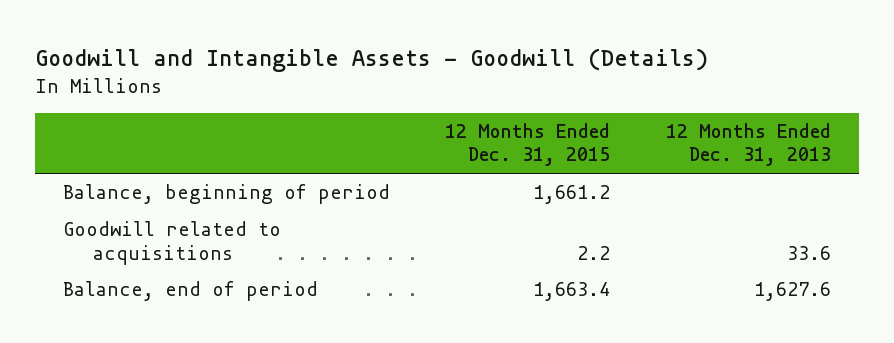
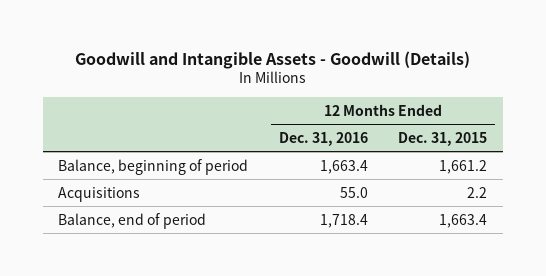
- | 12 Months Ended Dec. 31, 2015 | 12 Months Ended Dec. 31, 2013
+ | 12 Months Ended Dec. 31, 2016 | 12 Months Ended Dec. 31, 2015
- Goodwill related to acquisitions | 2.2 | 33.6
+ Acquisitions | 55.0 | 2.2

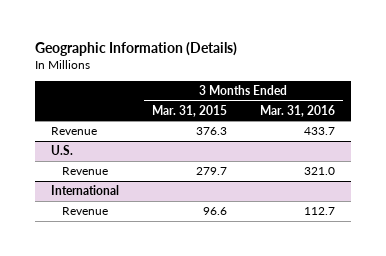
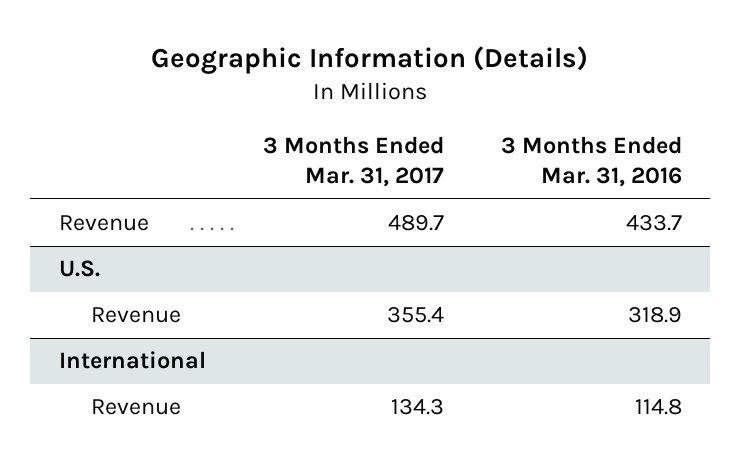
- | 3 Months Ended Mar. 31, 2015 | 3 Months Ended Mar. 31, 2016
+ | 3 Months Ended Mar. 31, 2017 | 3 Months Ended Mar. 31, 2016
@ U.S.
- Revenue | 279.7 | 321.0
+ Revenue | 355.4 | 318.9
@ International
- Revenue | 96.6 | 112.7
+ Revenue | 134.3 | 114.8

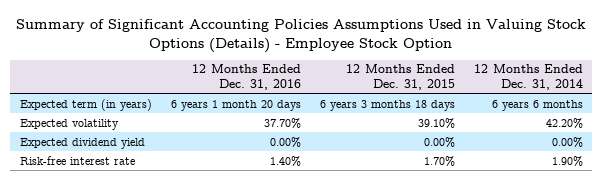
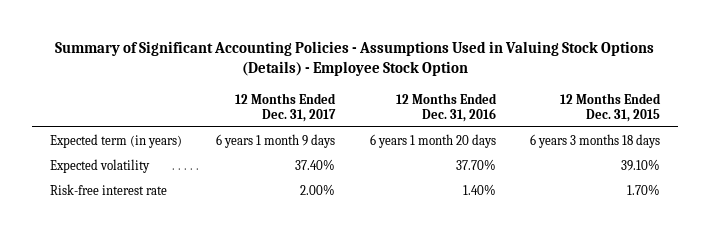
- Summary of Significant Accounting Policies Assumptions Used in Valuing Stock Options (Details) - Employee Stock Option
+ Summary of Significant Accounting Policies - Assumptions Used in Valuing Stock Options (Details) - Employee Stock Option
- | 12 Months Ended Dec. 31, 2016 | 12 Months Ended Dec. 31, 2015 | 12 Months Ended Dec. 31, 2014
+ | 12 Months Ended Dec. 31, 2017 | 12 Months Ended Dec. 31, 2016 | 12 Months Ended Dec. 31, 2015
- Expected dividend yield | 0.00% | 0.00% | 0.00%

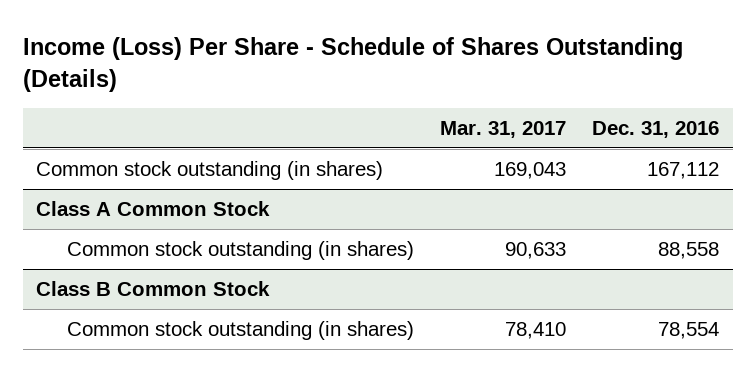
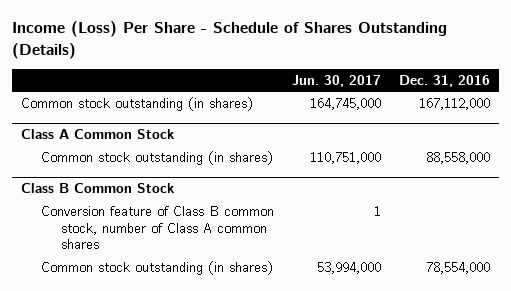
- | Mar. 31, 2017 | Dec. 31, 2016
+ | Jun. 30, 2017 | Dec. 31, 2016
- Common stock outstanding (in shares) | 169,043 | 167,112
+ Common stock outstanding (in shares) | 164,745,000 | 167,112,000
@ Class A Common Stock
- Common stock outstanding (in shares) | 90,633 | 88,558
+ Common stock outstanding (in shares) | 110,751,000 | 88,558,000
@ Class B Common Stock
- Common stock outstanding (in shares) | 78,410 | 78,554
+ Conversion feature of Class B common stock, number of Class A common shares | 1 |
+ Common stock outstanding (in shares) | 53,994,000 | 78,554,000

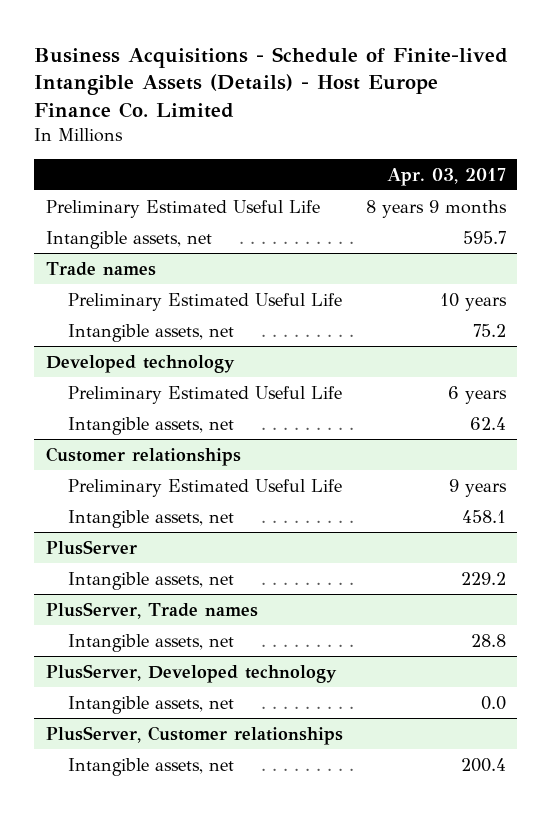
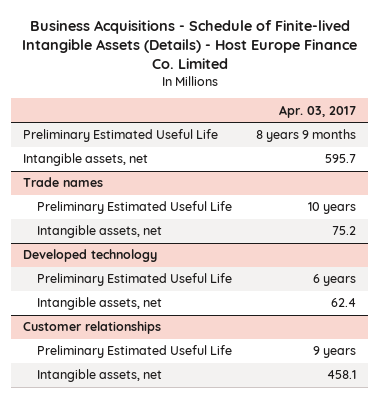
- PlusServer
- Intangible assets, net | 229.2
- PlusServer, Trade names
- Intangible assets, net | 28.8
- PlusServer, Developed technology
- Intangible assets, net | 0.0
- PlusServer, Customer relationships
- Intangible assets, net | 200.4

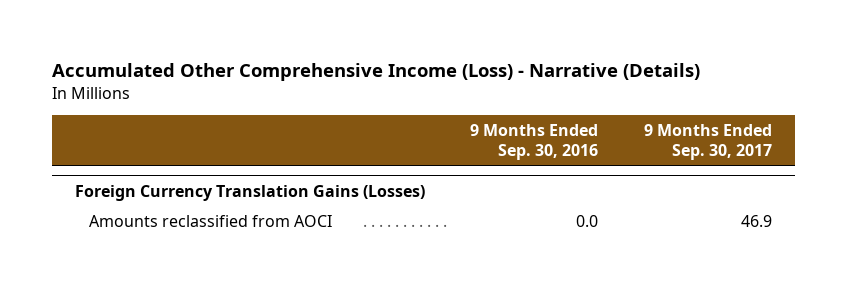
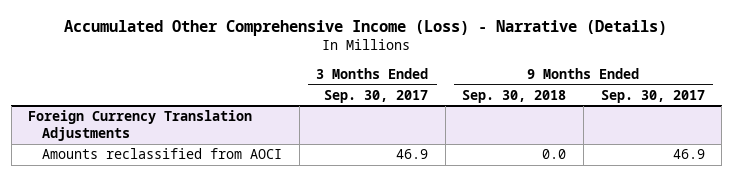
- | 9 Months Ended Sep. 30, 2016 | 9 Months Ended Sep. 30, 2017
+ | 3 Months Ended Sep. 30, 2017 | 9 Months Ended Sep. 30, 2018 | 9 Months Ended Sep. 30, 2017
- Foreign Currency Translation Gains (Losses)
+ Foreign Currency Translation Adjustments

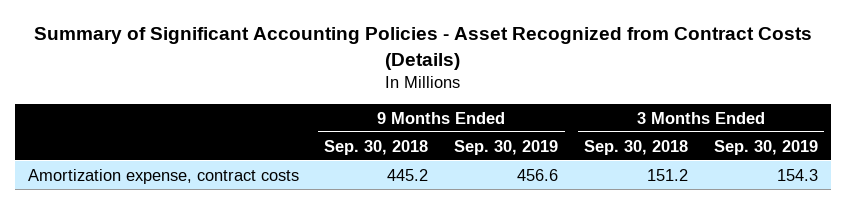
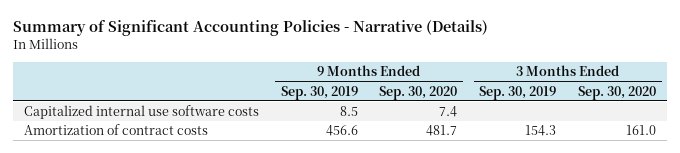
- Summary of Significant Accounting Policies - Asset Recognized from Contract Costs (Details)
+ Summary of Significant Accounting Policies - Narrative (Details)
- | 9 Months Ended Sep. 30, 2018 | 9 Months Ended Sep. 30, 2019 | 3 Months Ended Sep. 30, 2018 | 3 Months Ended Sep. 30, 2019
+ | 9 Months Ended Sep. 30, 2019 | 9 Months Ended Sep. 30, 2020 | 3 Months Ended Sep. 30, 2019 | 3 Months Ended Sep. 30, 2020
- Amortization expense, contract costs | 445.2 | 456.6 | 151.2 | 154.3
+ Capitalized internal use software costs | 8.5 | 7.4 | |
+ Amortization of contract costs | 456.6 | 481.7 | 154.3 | 161.0

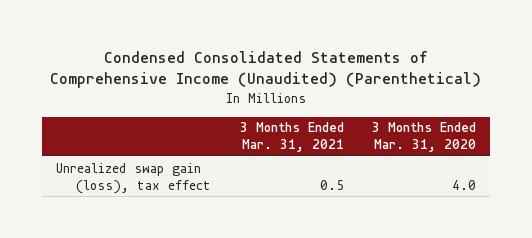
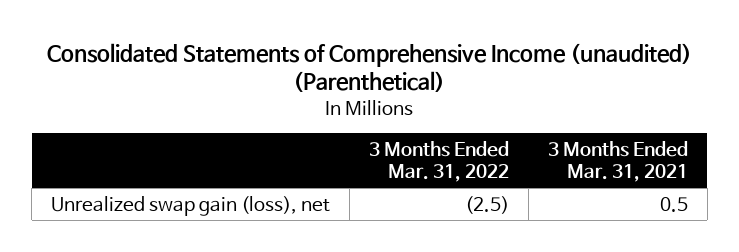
- Condensed Consolidated Statements of Comprehensive Income (Unaudited) (Parenthetical)
+ Consolidated Statements of Comprehensive Income (unaudited) (Parenthetical)
- | 3 Months Ended Mar. 31, 2021 | 3 Months Ended Mar. 31, 2020
+ | 3 Months Ended Mar. 31, 2022 | 3 Months Ended Mar. 31, 2021
- Unrealized swap gain (loss), tax effect | 0.5 | 4.0
+ Unrealized swap gain (loss), net | (2.5) | 0.5

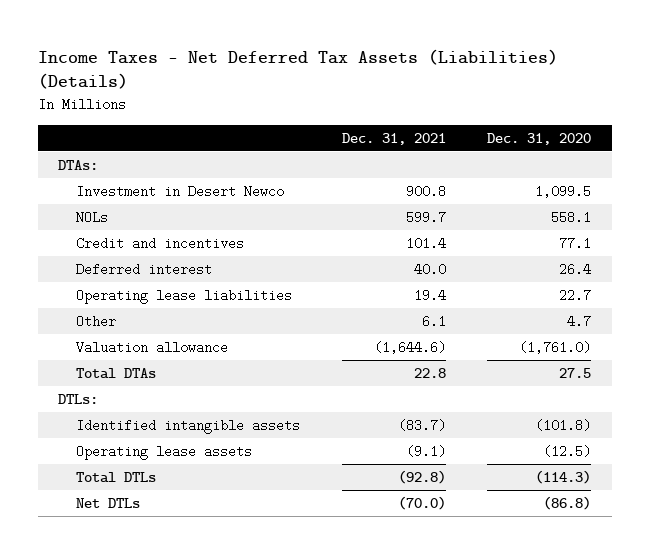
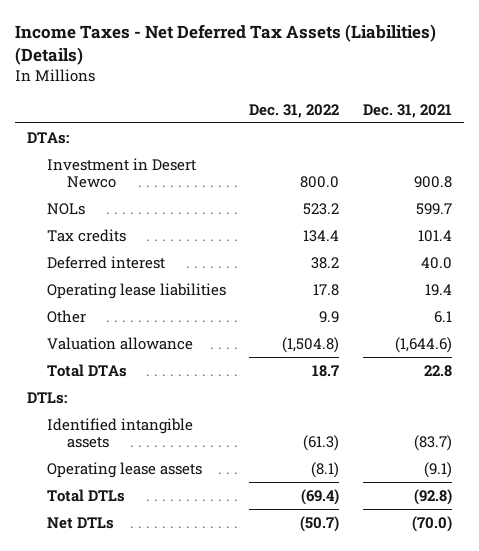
- | Dec. 31, 2021 | Dec. 31, 2020
+ | Dec. 31, 2022 | Dec. 31, 2021
- Credit and incentives | 101.4 | 77.1
+ Tax credits | 134.4 | 101.4

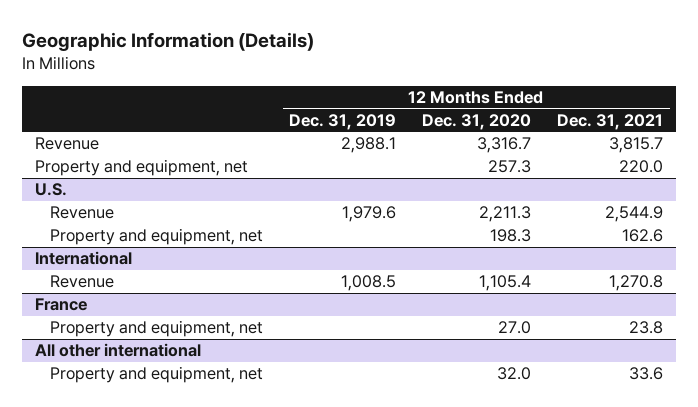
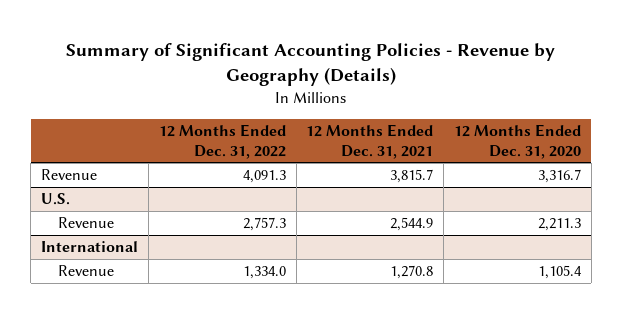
- Geographic Information (Details)
+ Summary of Significant Accounting Policies - Revenue by Geography (Details)
- | 12 Months Ended Dec. 31, 2019 | 12 Months Ended Dec. 31, 2020 | 12 Months Ended Dec. 31, 2021
+ | 12 Months Ended Dec. 31, 2022 | 12 Months Ended Dec. 31, 2021 | 12 Months Ended Dec. 31, 2020
- Property and equipment, net | | 257.3 | 220.0
@ U.S.
- Property and equipment, net | | 198.3 | 162.6
- France
- Property and equipment, net | | 27.0 | 23.8
- All other international
- Property and equipment, net | | 32.0 | 33.6

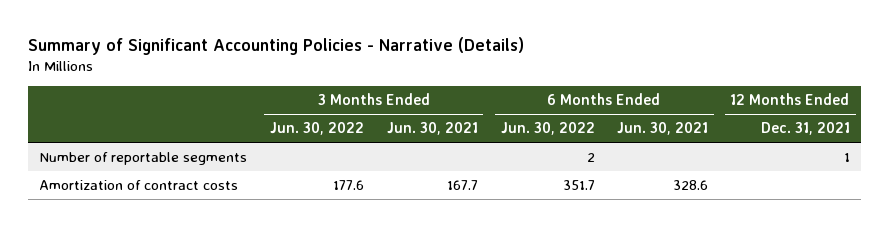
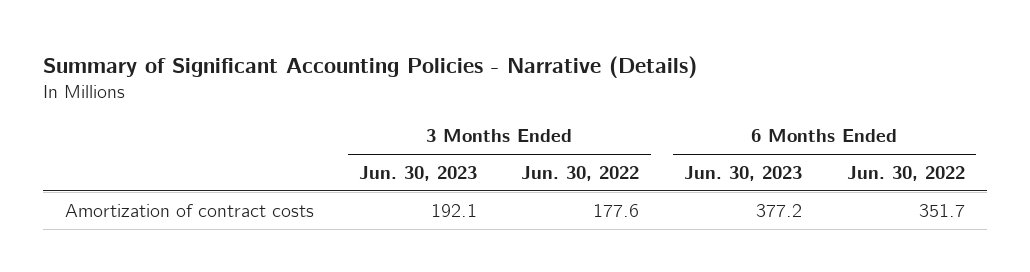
- | 3 Months Ended Jun. 30, 2022 | 3 Months Ended Jun. 30, 2021 | 6 Months Ended Jun. 30, 2022 | 6 Months Ended Jun. 30, 2021 | 12 Months Ended Dec. 31, 2021
+ | 3 Months Ended Jun. 30, 2023 | 3 Months Ended Jun. 30, 2022 | 6 Months Ended Jun. 30, 2023 | 6 Months Ended Jun. 30, 2022
- Number of reportable segments | | | 2 | | 1

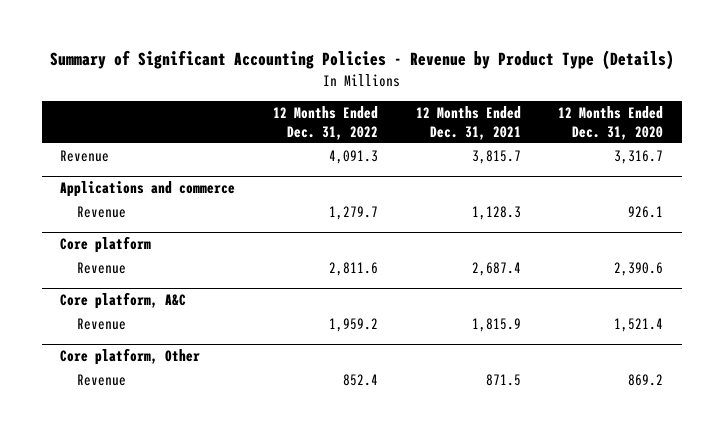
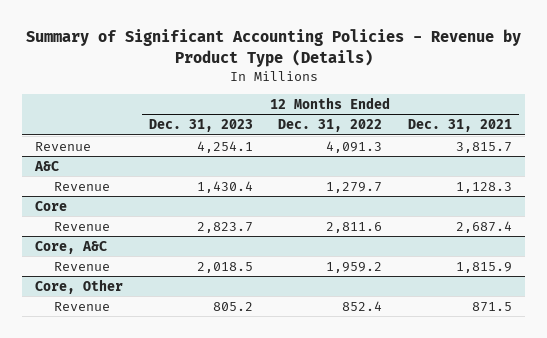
- | 12 Months Ended Dec. 31, 2022 | 12 Months Ended Dec. 31, 2021 | 12 Months Ended Dec. 31, 2020
+ | 12 Months Ended Dec. 31, 2023 | 12 Months Ended Dec. 31, 2022 | 12 Months Ended Dec. 31, 2021
- Applications and commerce
+ A&C
- Core platform
+ Core
- Core platform, A&C
+ Core, A&C
- Core platform, Other
+ Core, Other

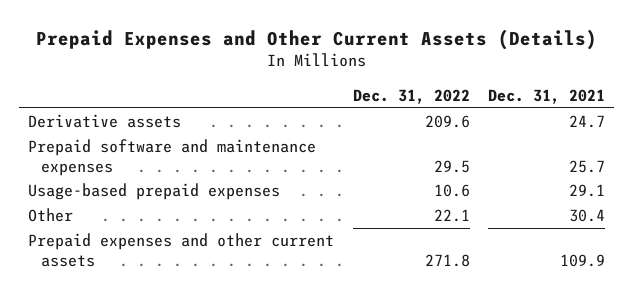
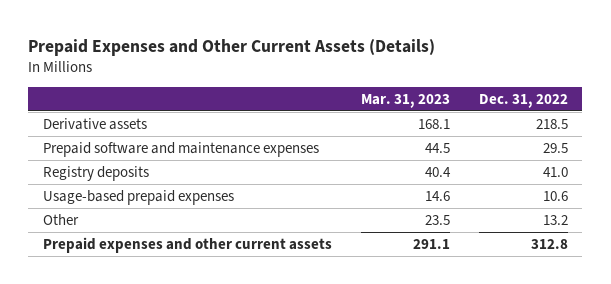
- | Dec. 31, 2022 | Dec. 31, 2021
+ | Mar. 31, 2023 | Dec. 31, 2022
- Derivative assets | 209.6 | 24.7
+ Derivative assets | 168.1 | 218.5
+ Registry deposits | 40.4 | 41.0
- Other | 22.1 | 30.4
- Prepaid expenses and other current assets | 271.8 | 109.9
+ Other | 23.5 | 13.2
+ Prepaid expenses and other current assets | 291.1 | 312.8

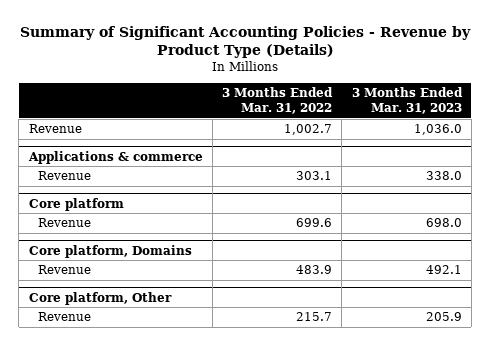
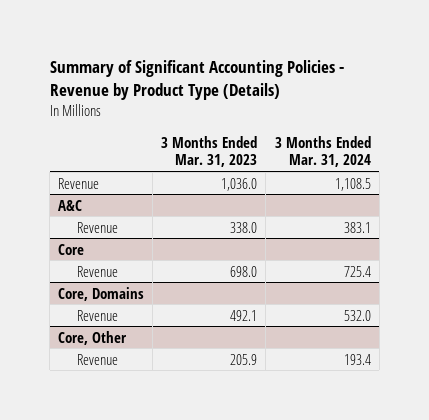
- | 3 Months Ended Mar. 31, 2022 | 3 Months Ended Mar. 31, 2023
+ | 3 Months Ended Mar. 31, 2023 | 3 Months Ended Mar. 31, 2024
- Applications & commerce
+ A&C
- Core platform
+ Core
- Core platform, Domains
+ Core, Domains
- Core platform, Other
+ Core, Other

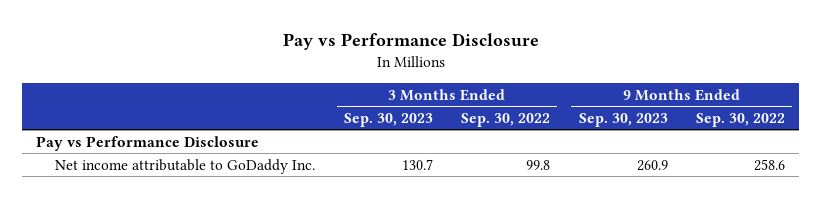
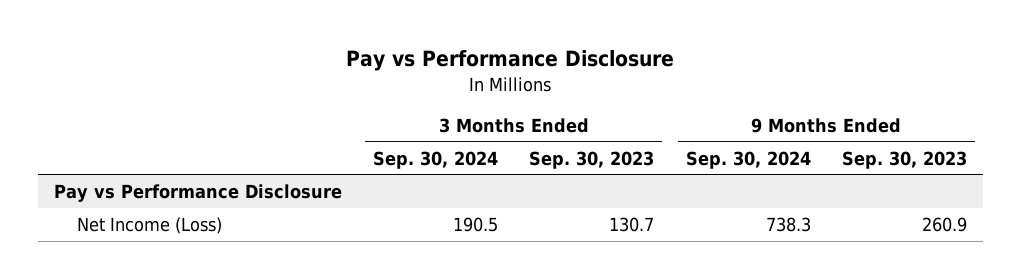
- | 3 Months Ended Sep. 30, 2023 | 3 Months Ended Sep. 30, 2022 | 9 Months Ended Sep. 30, 2023 | 9 Months Ended Sep. 30, 2022
+ | 3 Months Ended Sep. 30, 2024 | 3 Months Ended Sep. 30, 2023 | 9 Months Ended Sep. 30, 2024 | 9 Months Ended Sep. 30, 2023
- Net income attributable to GoDaddy Inc. | 130.7 | 99.8 | 260.9 | 258.6
+ Net Income (Loss) | 190.5 | 130.7 | 738.3 | 260.9

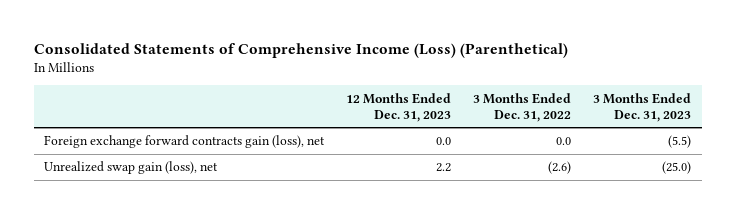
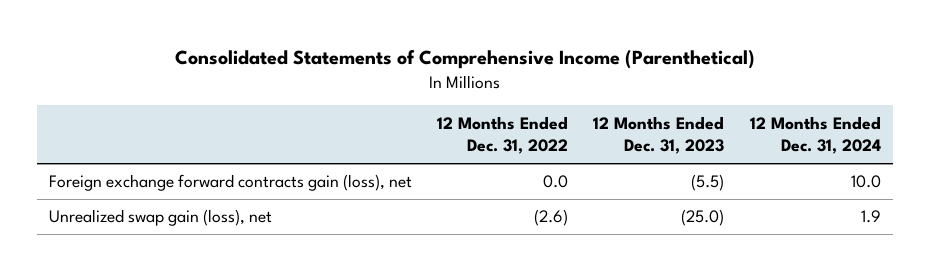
- Consolidated Statements of Comprehensive Income (Loss) (Parenthetical)
+ Consolidated Statements of Comprehensive Income (Parenthetical)
- | 12 Months Ended Dec. 31, 2023 | 3 Months Ended Dec. 31, 2022 | 3 Months Ended Dec. 31, 2023
+ | 12 Months Ended Dec. 31, 2022 | 12 Months Ended Dec. 31, 2023 | 12 Months Ended Dec. 31, 2024
- Foreign exchange forward contracts gain (loss), net | 0.0 | 0.0 | (5.5)
- Unrealized swap gain (loss), net | 2.2 | (2.6) | (25.0)
+ Foreign exchange forward contracts gain (loss), net | 0.0 | (5.5) | 10.0
+ Unrealized swap gain (loss), net | (2.6) | (25.0) | 1.9

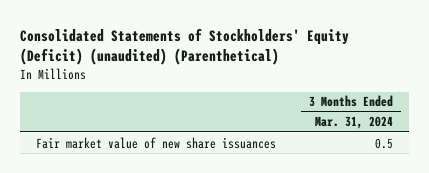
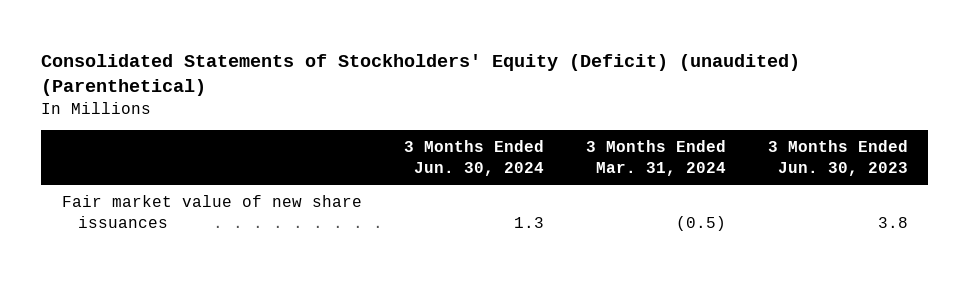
- | 3 Months Ended Mar. 31, 2024
+ | 3 Months Ended Jun. 30, 2024 | 3 Months Ended Mar. 31, 2024 | 3 Months Ended Jun. 30, 2023
- Fair market value of new share issuances | 0.5
+ Fair market value of new share issuances | 1.3 | (0.5) | 3.8

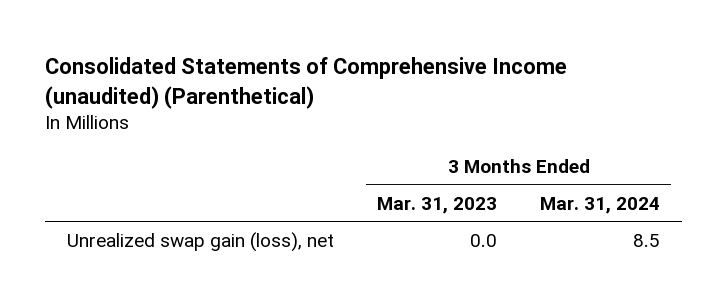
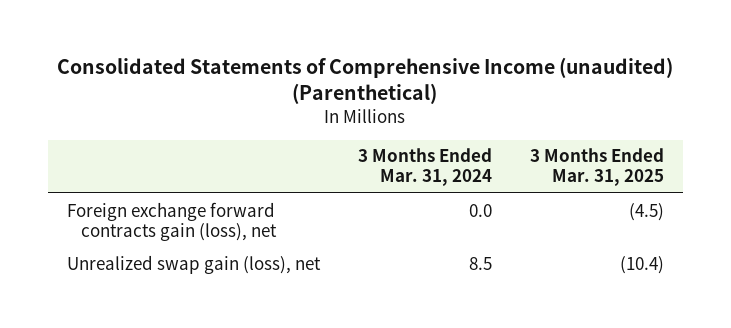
- | 3 Months Ended Mar. 31, 2023 | 3 Months Ended Mar. 31, 2024
+ | 3 Months Ended Mar. 31, 2024 | 3 Months Ended Mar. 31, 2025
+ Foreign exchange forward contracts gain (loss), net | 0.0 | (4.5)

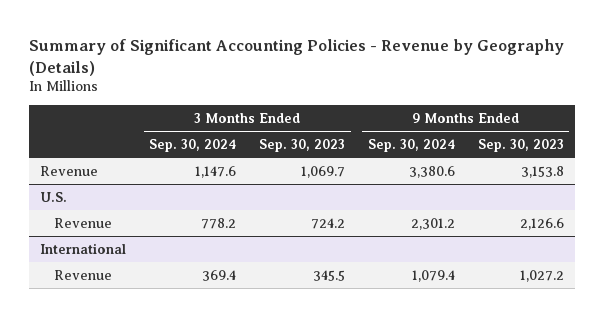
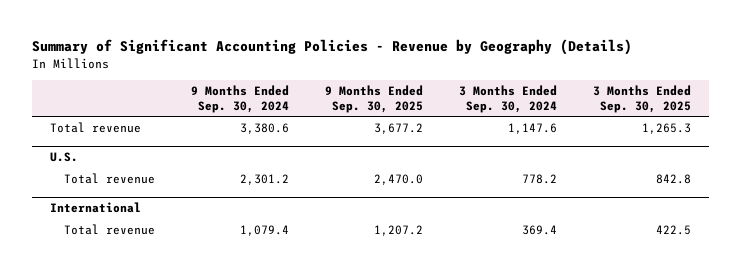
- | 3 Months Ended Sep. 30, 2024 | 3 Months Ended Sep. 30, 2023 | 9 Months Ended Sep. 30, 2024 | 9 Months Ended Sep. 30, 2023
+ | 9 Months Ended Sep. 30, 2024 | 9 Months Ended Sep. 30, 2025 | 3 Months Ended Sep. 30, 2024 | 3 Months Ended Sep. 30, 2025
- Revenue | 1,147.6 | 1,069.7 | 3,380.6 | 3,153.8
+ Total revenue | 3,380.6 | 3,677.2 | 1,147.6 | 1,265.3
@ U.S.
- Revenue | 778.2 | 724.2 | 2,301.2 | 2,126.6
+ Total revenue | 2,301.2 | 2,470.0 | 778.2 | 842.8
@ International
- Revenue | 369.4 | 345.5 | 1,079.4 | 1,027.2
+ Total revenue | 1,079.4 | 1,207.2 | 369.4 | 422.5

